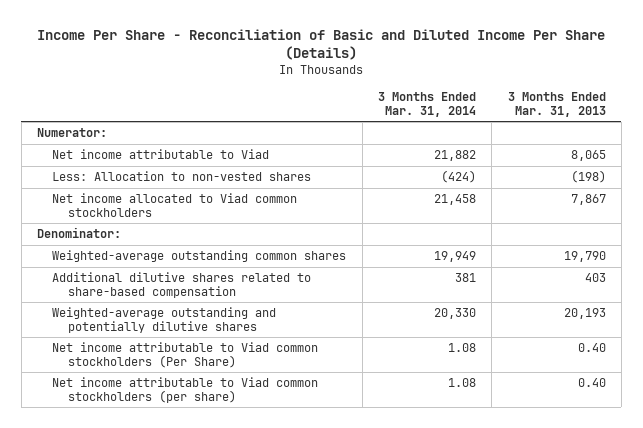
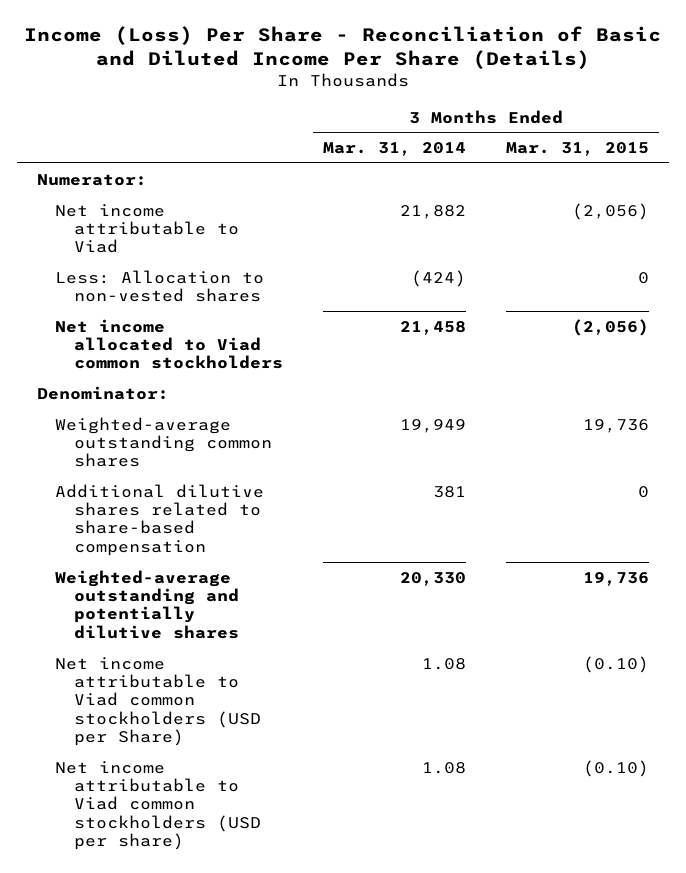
- Income Per Share - Reconciliation of Basic and Diluted Income Per Share (Details)
+ Income (Loss) Per Share - Reconciliation of Basic and Diluted Income Per Share (Details)
- | 3 Months Ended Mar. 31, 2014 | 3 Months Ended Mar. 31, 2013
+ | 3 Months Ended Mar. 31, 2014 | 3 Months Ended Mar. 31, 2015
- Net income attributable to Viad common stockholders (Per Share) | 1.08 | 0.40
- Net income attributable to Viad common stockholders (per share) | 1.08 | 0.40
+ Net income attributable to Viad common stockholders (USD per Share) | 1.08 | (0.10)
+ Net income attributable to Viad common stockholders (USD per share) | 1.08 | (0.10)

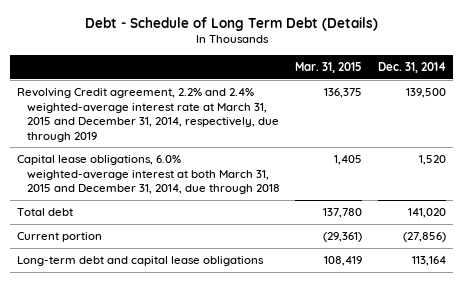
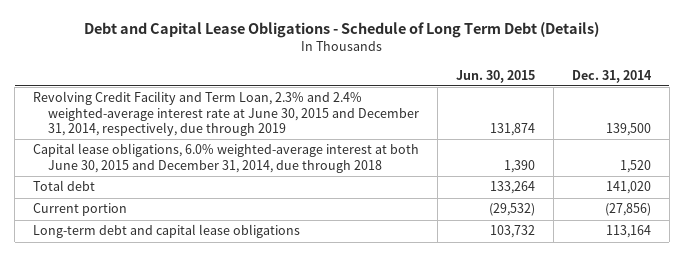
- Debt - Schedule of Long Term Debt (Details)
+ Debt and Capital Lease Obligations - Schedule of Long Term Debt (Details)
- | Mar. 31, 2015 | Dec. 31, 2014
+ | Jun. 30, 2015 | Dec. 31, 2014
- Revolving Credit agreement, 2.2% and 2.4% weighted-average interest rate at March 31, 2015 and December 31, 2014, respectively, due through 2019 | 136,375 | 139,500
- Capital lease obligations, 6.0% weighted-average interest at both March 31, 2015 and December 31, 2014, due through 2018 | 1,405 | 1,520
+ Revolving Credit Facility and Term Loan, 2.3% and 2.4% weighted-average interest rate at June 30, 2015 and December 31, 2014, respectively, due through 2019 | 131,874 | 139,500
+ Capital lease obligations, 6.0% weighted-average interest at both June 30, 2015 and December 31, 2014, due through 2018 | 1,390 | 1,520

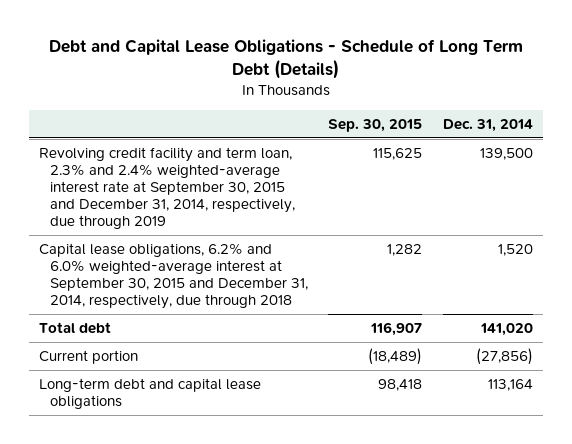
- | Jun. 30, 2015 | Dec. 31, 2014
+ | Sep. 30, 2015 | Dec. 31, 2014
- Revolving Credit Facility and Term Loan, 2.3% and 2.4% weighted-average interest rate at June 30, 2015 and December 31, 2014, respectively, due through 2019 | 131,874 | 139,500
- Capital lease obligations, 6.0% weighted-average interest at both June 30, 2015 and December 31, 2014, due through 2018 | 1,390 | 1,520
+ Revolving credit facility and term loan, 2.3% and 2.4% weighted-average interest rate at September 30, 2015 and December 31, 2014, respectively, due through 2019 | 115,625 | 139,500
+ Capital lease obligations, 6.2% and 6.0% weighted-average interest at September 30, 2015 and December 31, 2014, respectively, due through 2018 | 1,282 | 1,520

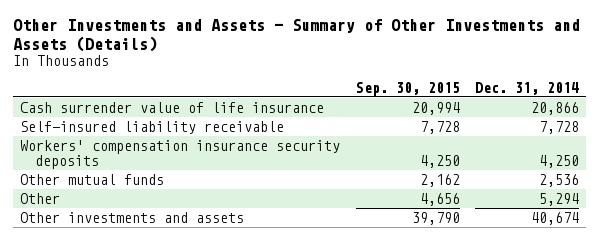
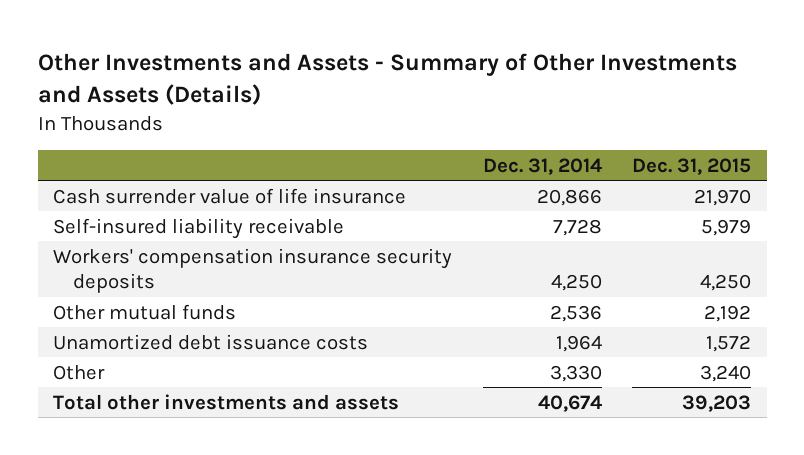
- | Sep. 30, 2015 | Dec. 31, 2014
+ | Dec. 31, 2014 | Dec. 31, 2015
- Other | 4,656 | 5,294
- Other investments and assets | 39,790 | 40,674
+ Unamortized debt issuance costs | 1,964 | 1,572
+ Other | 3,330 | 3,240
+ Total other investments and assets | 40,674 | 39,203

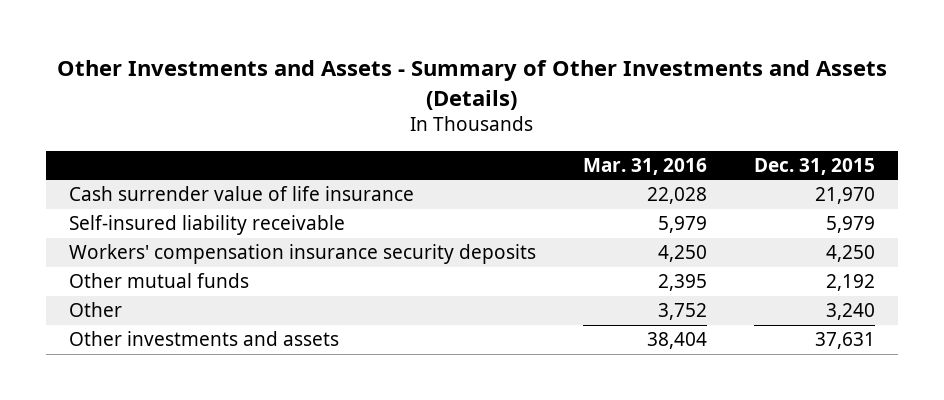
- | Dec. 31, 2014 | Dec. 31, 2015
+ | Mar. 31, 2016 | Dec. 31, 2015
- Unamortized debt issuance costs | 1,964 | 1,572
- Total other investments and assets | 40,674 | 39,203
+ Other investments and assets | 38,404 | 37,631

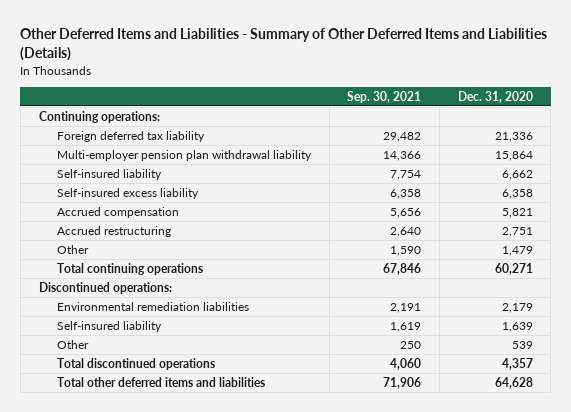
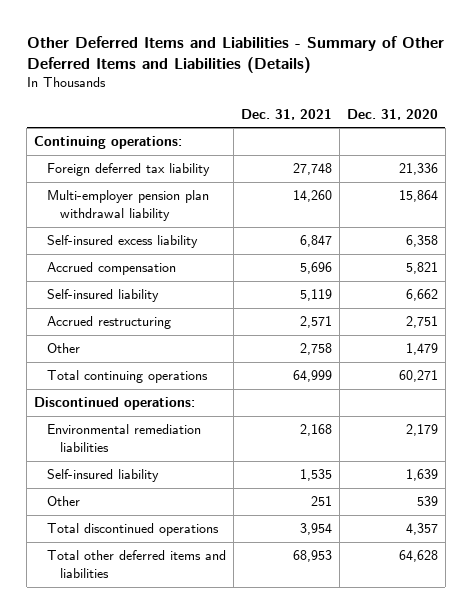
- | Sep. 30, 2021 | Dec. 31, 2020
+ | Dec. 31, 2021 | Dec. 31, 2020
moved down: Self-insured liability | 5,119 | 6,662

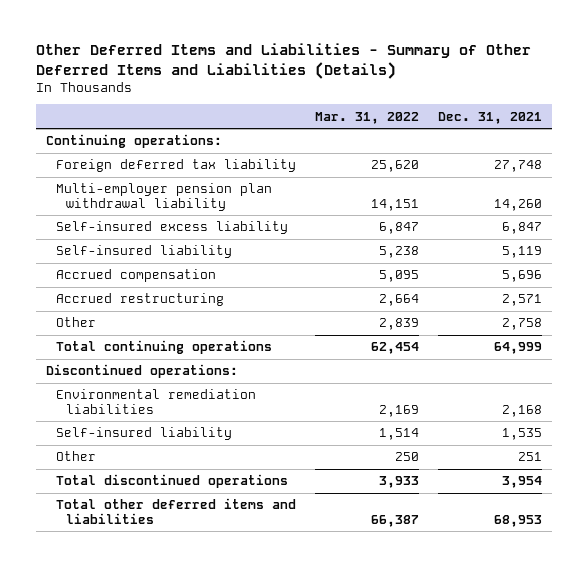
- | Dec. 31, 2021 | Dec. 31, 2020
+ | Mar. 31, 2022 | Dec. 31, 2021
moved down: Accrued compensation | 5,095 | 5,696

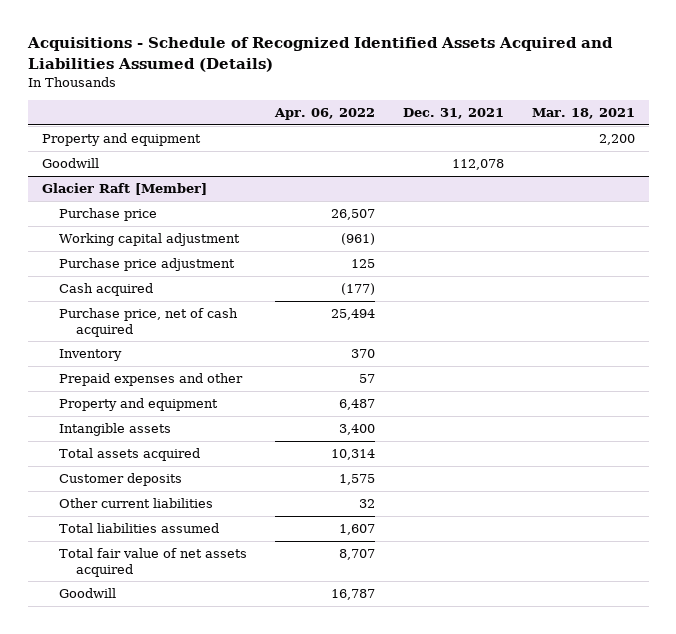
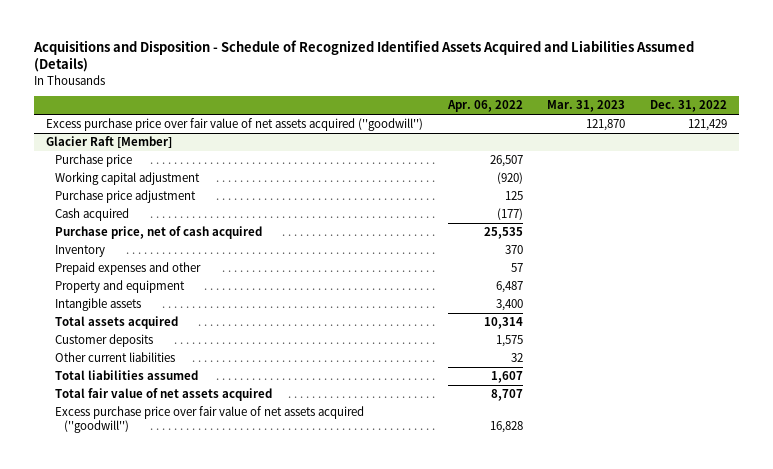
- Acquisitions - Schedule of Recognized Identified Assets Acquired and Liabilities Assumed (Details)
+ Acquisitions and Disposition - Schedule of Recognized Identified Assets Acquired and Liabilities Assumed (Details)
- | Apr. 06, 2022 | Dec. 31, 2021 | Mar. 18, 2021
+ | Apr. 06, 2022 | Mar. 31, 2023 | Dec. 31, 2022
- Property and equipment | | | 2,200
- Goodwill | | 112,078 |
+ Excess purchase price over fair value of net assets acquired (''goodwill'') | | 121,870 | 121,429
@ Glacier Raft [Member]
- Working capital adjustment | (961) | |
+ Working capital adjustment | (920) | |
- Purchase price, net of cash acquired | 25,494 | |
+ Purchase price, net of cash acquired | 25,535 | |
- Goodwill | 16,787 | |
+ Excess purchase price over fair value of net assets acquired (''goodwill'') | 16,828 | |

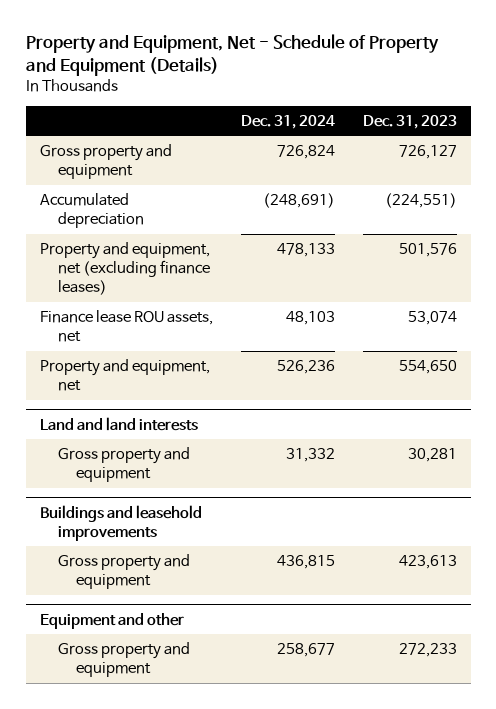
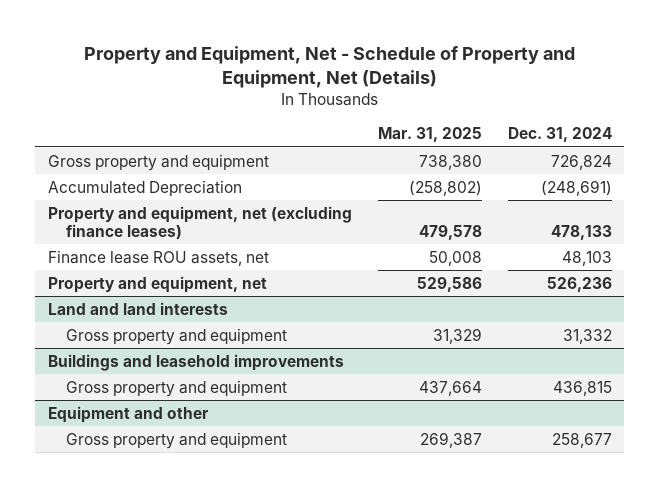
- Property and Equipment, Net - Schedule of Property and Equipment (Details)
+ Property and Equipment, Net - Schedule of Property and Equipment, Net (Details)
- | Dec. 31, 2024 | Dec. 31, 2023
+ | Mar. 31, 2025 | Dec. 31, 2024
- Accumulated depreciation | (248,691) | (224,551)
+ Accumulated Depreciation | (258,802) | (248,691)

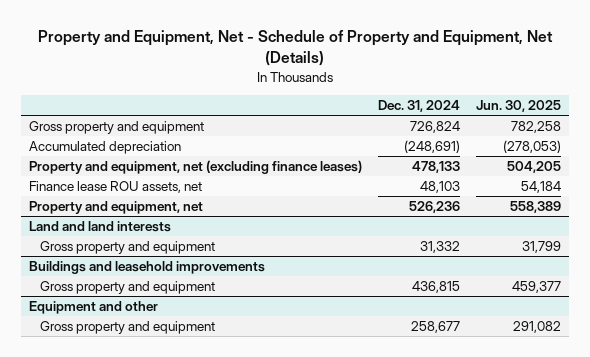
- | Mar. 31, 2025 | Dec. 31, 2024
+ | Dec. 31, 2024 | Jun. 30, 2025
- Accumulated Depreciation | (258,802) | (248,691)
+ Accumulated depreciation | (248,691) | (278,053)

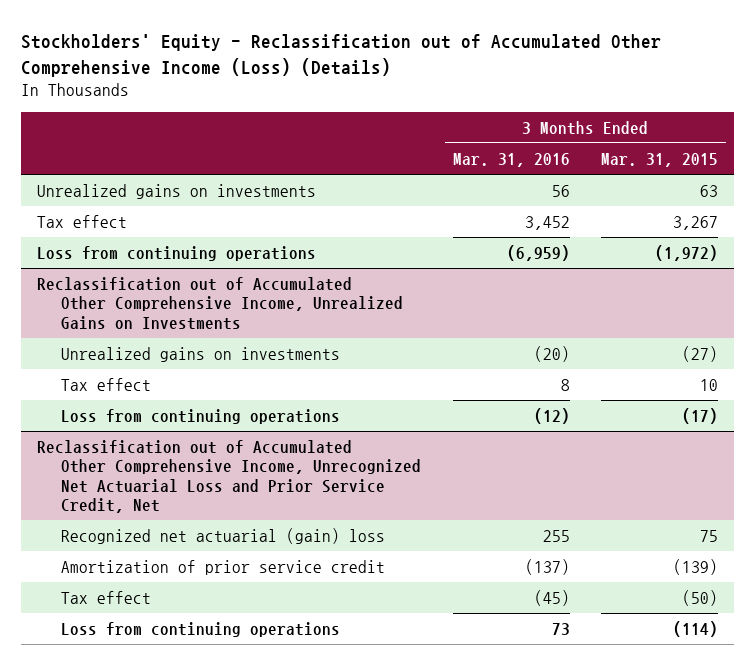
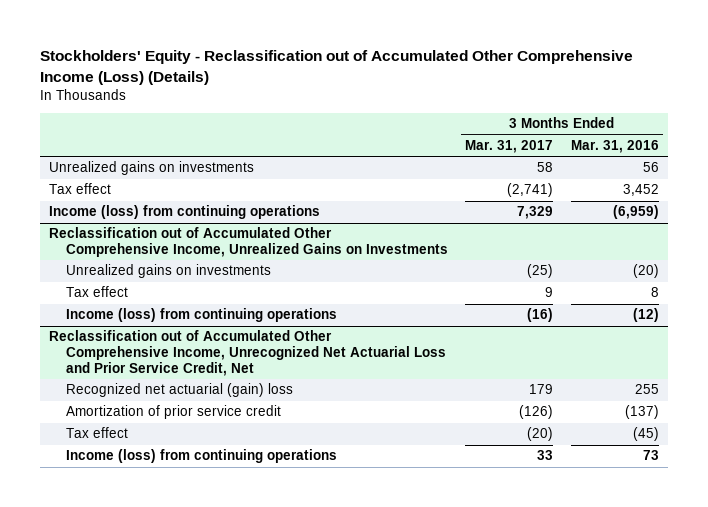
- | 3 Months Ended Mar. 31, 2016 | 3 Months Ended Mar. 31, 2015
+ | 3 Months Ended Mar. 31, 2017 | 3 Months Ended Mar. 31, 2016
- Loss from continuing operations | (6,959) | (1,972)
+ Income (loss) from continuing operations | 7,329 | (6,959)
@ Reclassification out of Accumulated Other Comprehensive Income, Unrealized Gains on Investments
- Loss from continuing operations | (12) | (17)
+ Income (loss) from continuing operations | (16) | (12)
@ Reclassification out of Accumulated Other Comprehensive Income, Unrecognized Net Actuarial Loss and Prior Service Credit, Net
- Loss from continuing operations | 73 | (114)
+ Income (loss) from continuing operations | 33 | 73

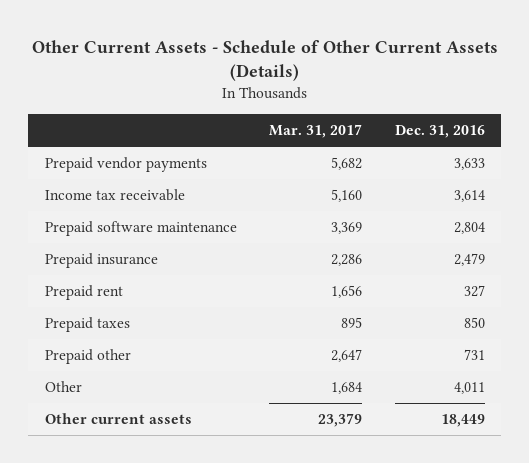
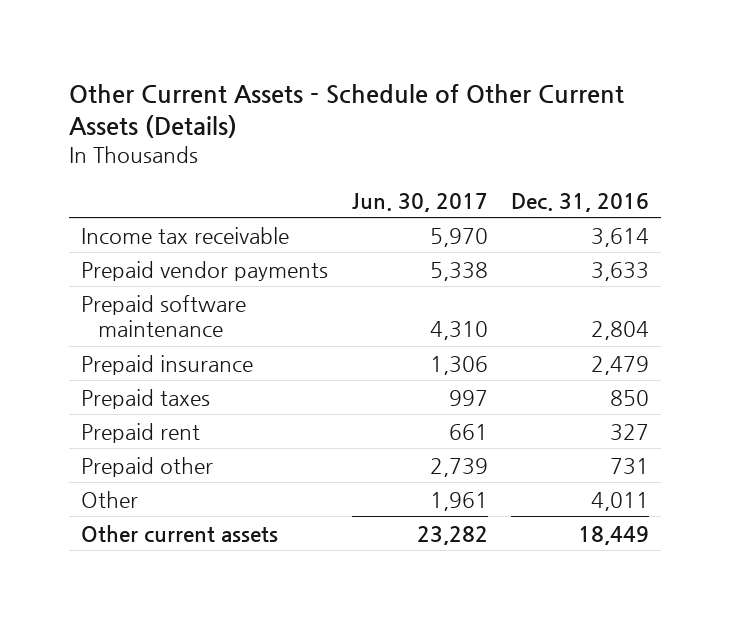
- | Mar. 31, 2017 | Dec. 31, 2016
+ | Jun. 30, 2017 | Dec. 31, 2016
moved down: Prepaid vendor payments | 5,338 | 3,633
moved down: Prepaid rent | 661 | 327

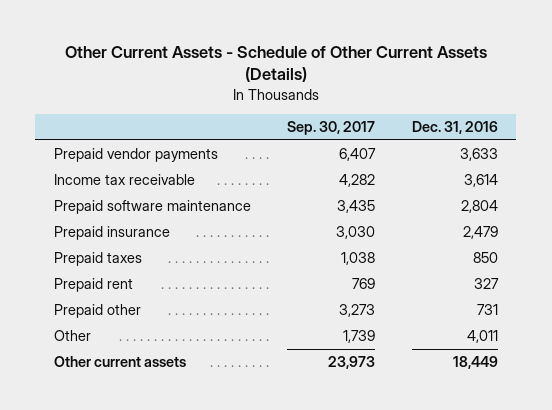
- | Jun. 30, 2017 | Dec. 31, 2016
+ | Sep. 30, 2017 | Dec. 31, 2016
moved down: Income tax receivable | 4,282 | 3,614

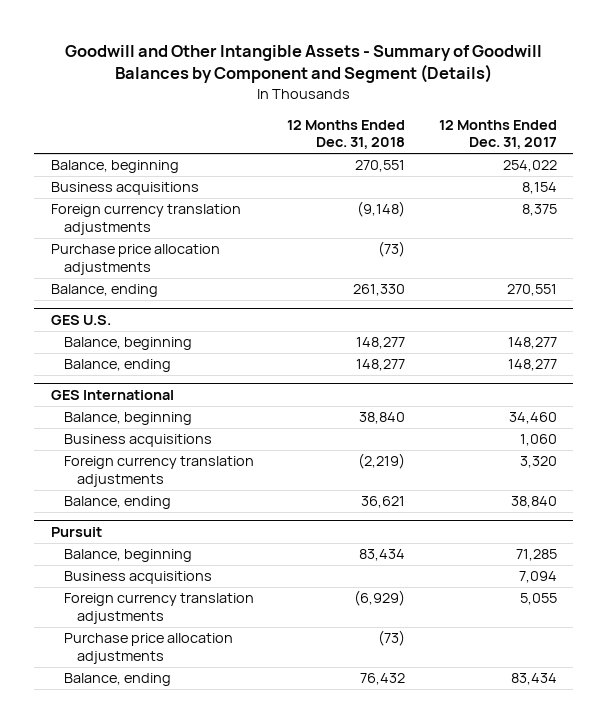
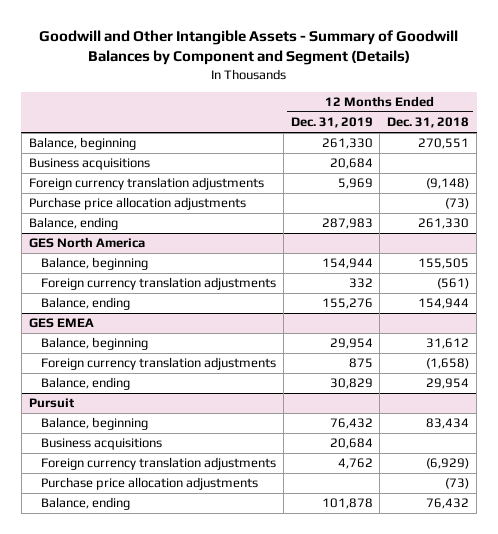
- | 12 Months Ended Dec. 31, 2018 | 12 Months Ended Dec. 31, 2017
+ | 12 Months Ended Dec. 31, 2019 | 12 Months Ended Dec. 31, 2018
- GES U.S.
- Balance, beginning | 148,277 | 148,277
- Balance, ending | 148,277 | 148,277
- GES International
- Balance, beginning | 38,840 | 34,460
- Business acquisitions | | 1,060
- Foreign currency translation adjustments | (2,219) | 3,320
- Balance, ending | 36,621 | 38,840
+ GES North America
+ Balance, beginning | 154,944 | 155,505
+ Foreign currency translation adjustments | 332 | (561)
+ Balance, ending | 155,276 | 154,944
+ GES EMEA
+ Balance, beginning | 29,954 | 31,612
+ Foreign currency translation adjustments | 875 | (1,658)
+ Balance, ending | 30,829 | 29,954

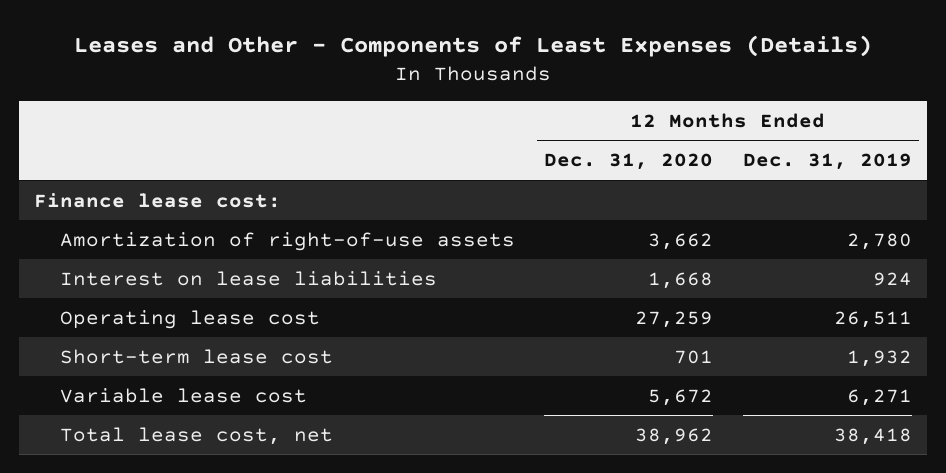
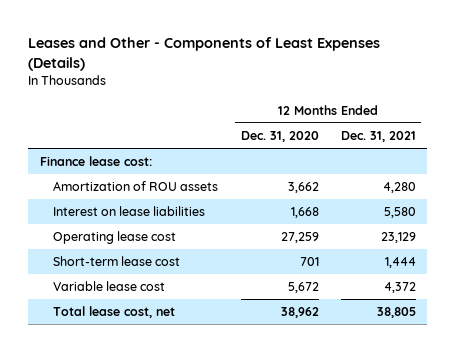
- | 12 Months Ended Dec. 31, 2020 | 12 Months Ended Dec. 31, 2019
+ | 12 Months Ended Dec. 31, 2020 | 12 Months Ended Dec. 31, 2021
- Amortization of right-of-use assets | 3,662 | 2,780
+ Amortization of ROU assets | 3,662 | 4,280

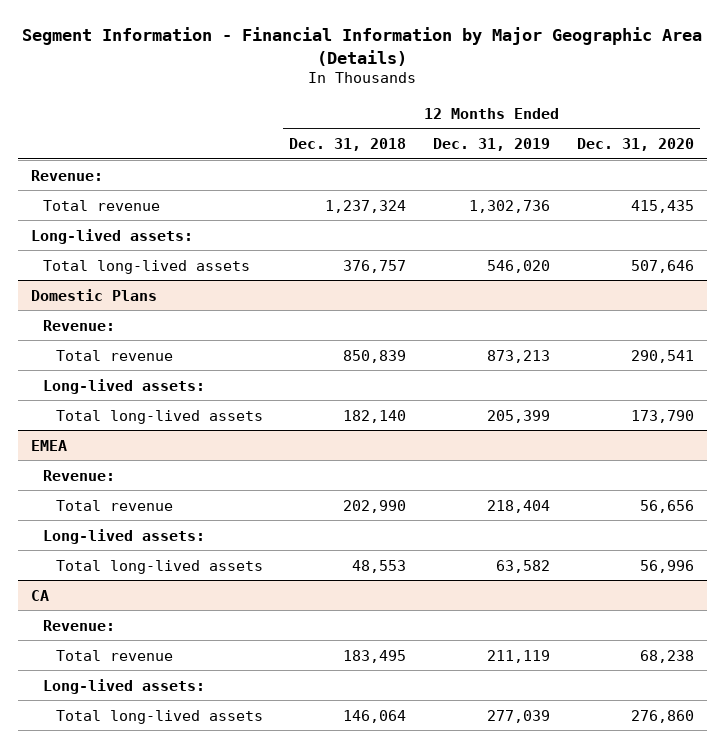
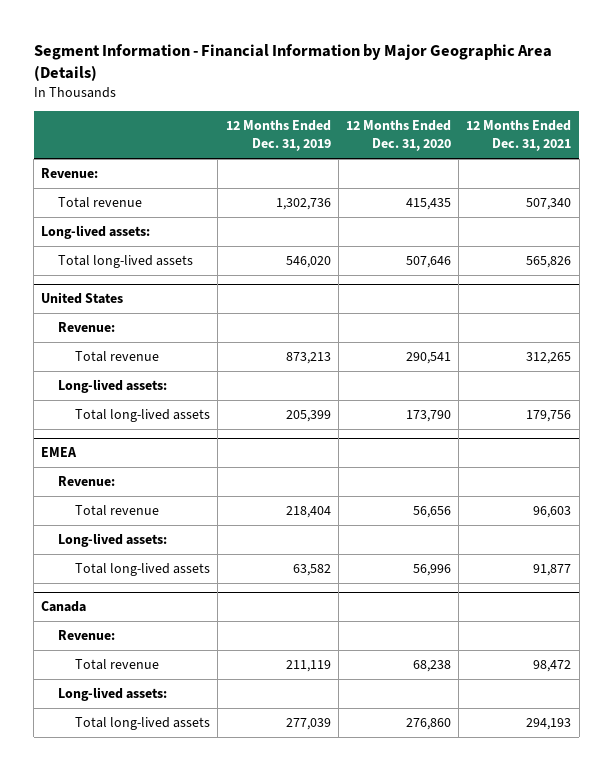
- | 12 Months Ended Dec. 31, 2018 | 12 Months Ended Dec. 31, 2019 | 12 Months Ended Dec. 31, 2020
+ | 12 Months Ended Dec. 31, 2019 | 12 Months Ended Dec. 31, 2020 | 12 Months Ended Dec. 31, 2021
- Domestic Plans
+ United States
- CA
+ Canada

